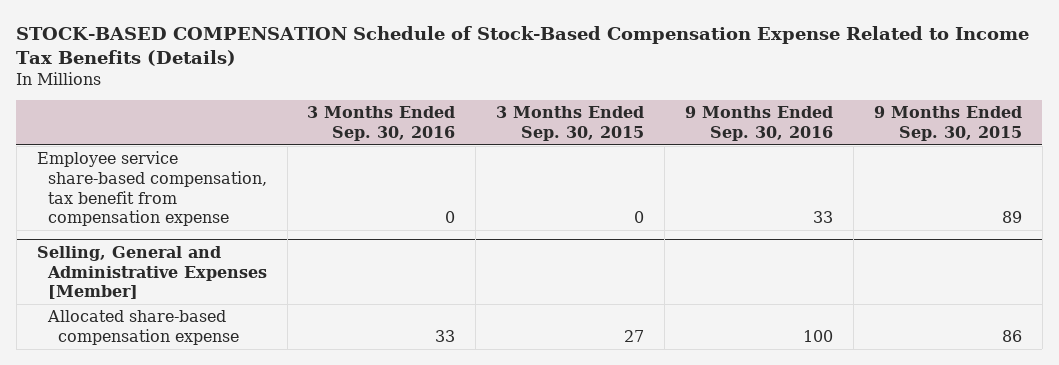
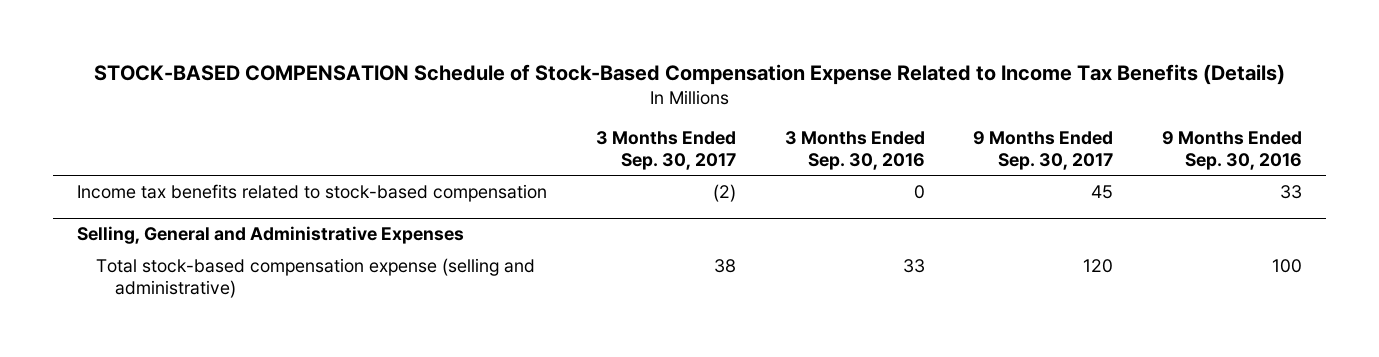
- | 3 Months Ended Sep. 30, 2016 | 3 Months Ended Sep. 30, 2015 | 9 Months Ended Sep. 30, 2016 | 9 Months Ended Sep. 30, 2015
+ | 3 Months Ended Sep. 30, 2017 | 3 Months Ended Sep. 30, 2016 | 9 Months Ended Sep. 30, 2017 | 9 Months Ended Sep. 30, 2016
- Employee service share-based compensation, tax benefit from compensation expense | 0 | 0 | 33 | 89
- Selling, General and Administrative Expenses [Member]
- Allocated share-based compensation expense | 33 | 27 | 100 | 86
+ Income tax benefits related to stock-based compensation | (2) | 0 | 45 | 33
+ Selling, General and Administrative Expenses
+ Total stock-based compensation expense (selling and administrative) | 38 | 33 | 120 | 100

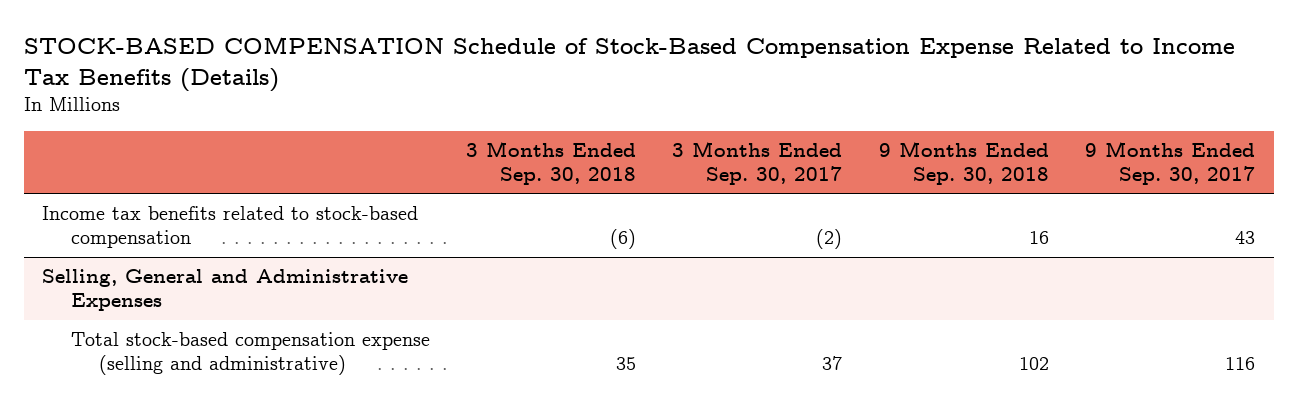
- | 3 Months Ended Sep. 30, 2017 | 3 Months Ended Sep. 30, 2016 | 9 Months Ended Sep. 30, 2017 | 9 Months Ended Sep. 30, 2016
+ | 3 Months Ended Sep. 30, 2018 | 3 Months Ended Sep. 30, 2017 | 9 Months Ended Sep. 30, 2018 | 9 Months Ended Sep. 30, 2017
- Income tax benefits related to stock-based compensation | (2) | 0 | 45 | 33
+ Income tax benefits related to stock-based compensation | (6) | (2) | 16 | 43
@ Selling, General and Administrative Expenses
- Total stock-based compensation expense (selling and administrative) | 38 | 33 | 120 | 100
+ Total stock-based compensation expense (selling and administrative) | 35 | 37 | 102 | 116

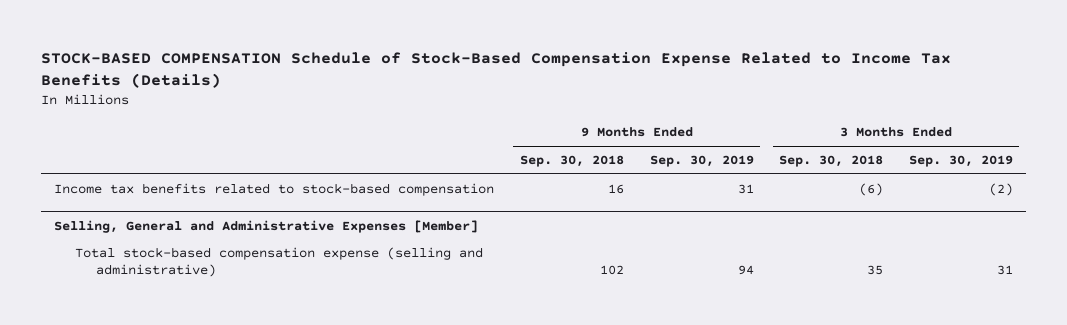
- | 3 Months Ended Sep. 30, 2018 | 3 Months Ended Sep. 30, 2017 | 9 Months Ended Sep. 30, 2018 | 9 Months Ended Sep. 30, 2017
+ | 9 Months Ended Sep. 30, 2018 | 9 Months Ended Sep. 30, 2019 | 3 Months Ended Sep. 30, 2018 | 3 Months Ended Sep. 30, 2019
- Selling, General and Administrative Expenses
+ Selling, General and Administrative Expenses [Member]

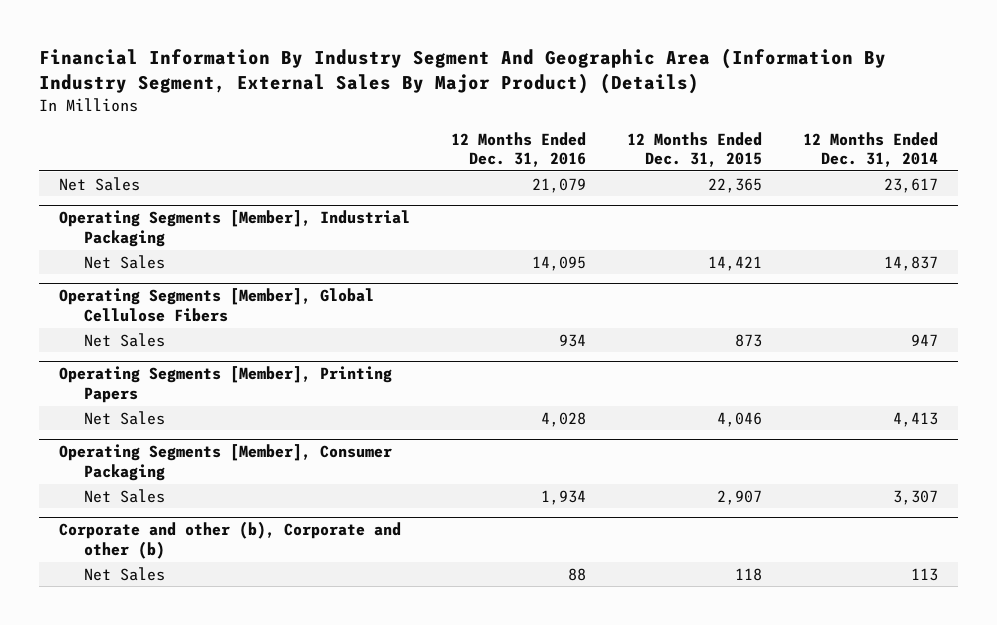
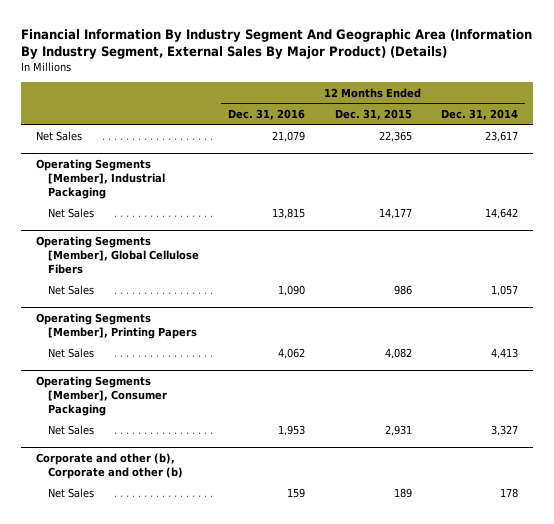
@ Operating Segments [Member], Industrial Packaging
- Net Sales | 14,095 | 14,421 | 14,837
+ Net Sales | 13,815 | 14,177 | 14,642
@ Operating Segments [Member], Global Cellulose Fibers
- Net Sales | 934 | 873 | 947
+ Net Sales | 1,090 | 986 | 1,057
@ Operating Segments [Member], Printing Papers
- Net Sales | 4,028 | 4,046 | 4,413
+ Net Sales | 4,062 | 4,082 | 4,413
@ Operating Segments [Member], Consumer Packaging
- Net Sales | 1,934 | 2,907 | 3,307
+ Net Sales | 1,953 | 2,931 | 3,327
@ Corporate and other (b), Corporate and other (b)
- Net Sales | 88 | 118 | 113
+ Net Sales | 159 | 189 | 178

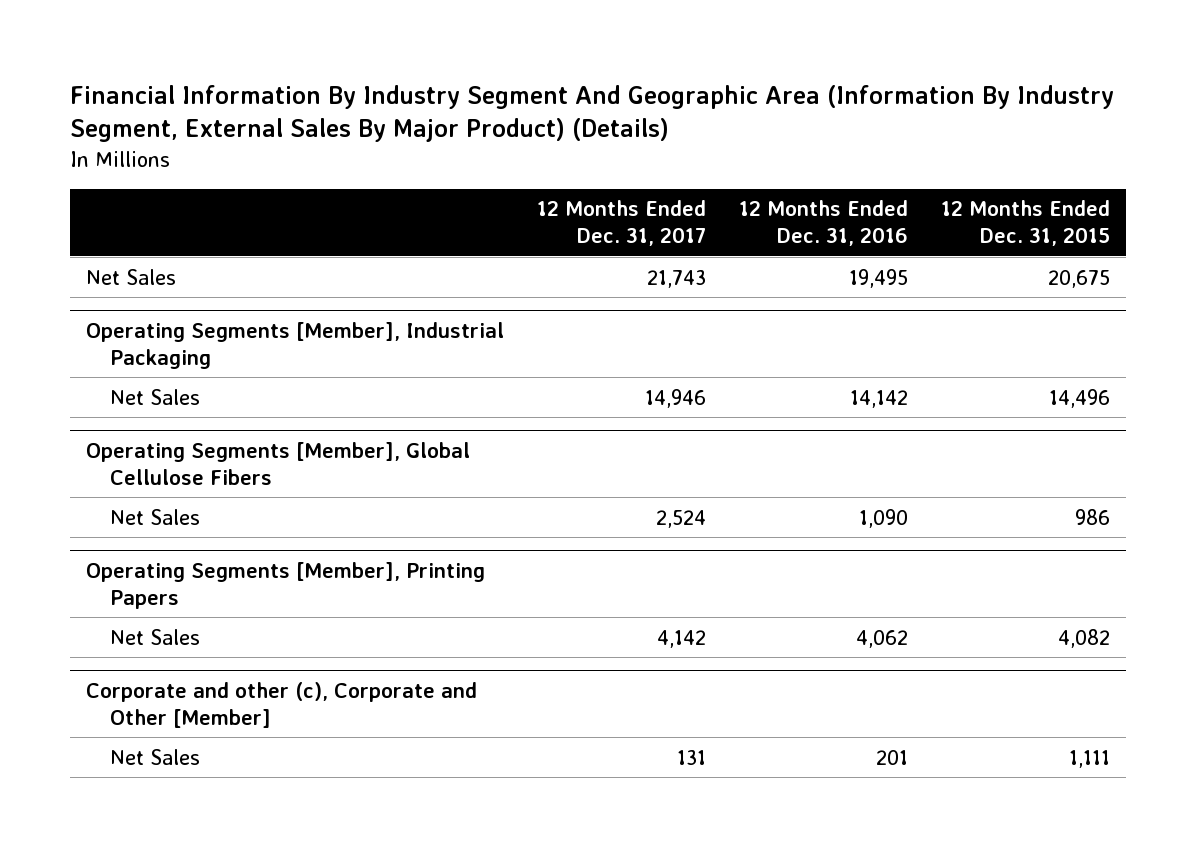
- | 12 Months Ended Dec. 31, 2016 | 12 Months Ended Dec. 31, 2015 | 12 Months Ended Dec. 31, 2014
+ | 12 Months Ended Dec. 31, 2017 | 12 Months Ended Dec. 31, 2016 | 12 Months Ended Dec. 31, 2015
- Net Sales | 21,079 | 22,365 | 23,617
+ Net Sales | 21,743 | 19,495 | 20,675
@ Operating Segments [Member], Industrial Packaging
- Net Sales | 13,815 | 14,177 | 14,642
+ Net Sales | 14,946 | 14,142 | 14,496
- Operating Segments [Member], Consumer Packaging
- Net Sales | 1,953 | 2,931 | 3,327
- Corporate and other (b), Corporate and other (b)
- Net Sales | 159 | 189 | 178
+ Corporate and other (c), Corporate and Other [Member]
+ Net Sales | 131 | 201 | 1,111

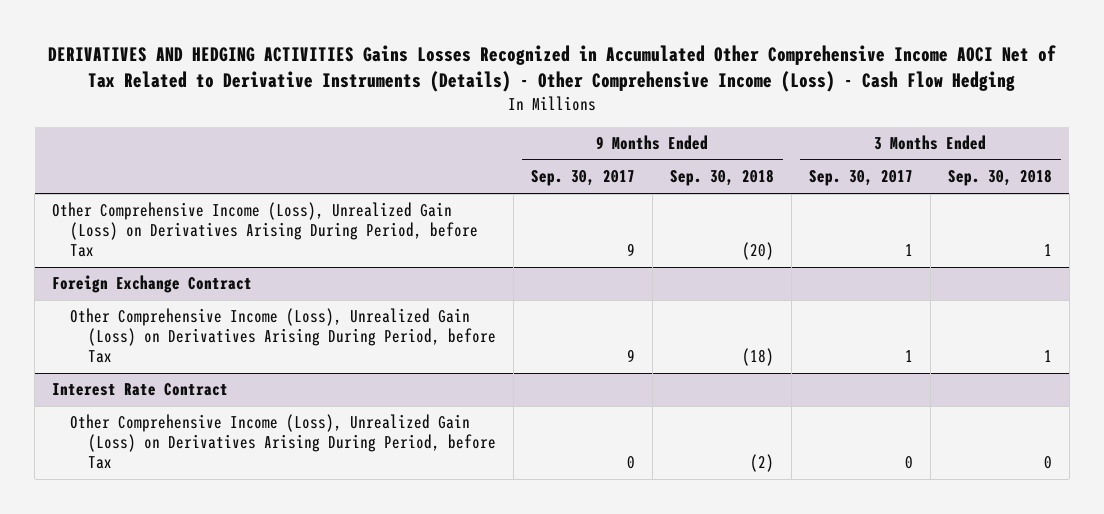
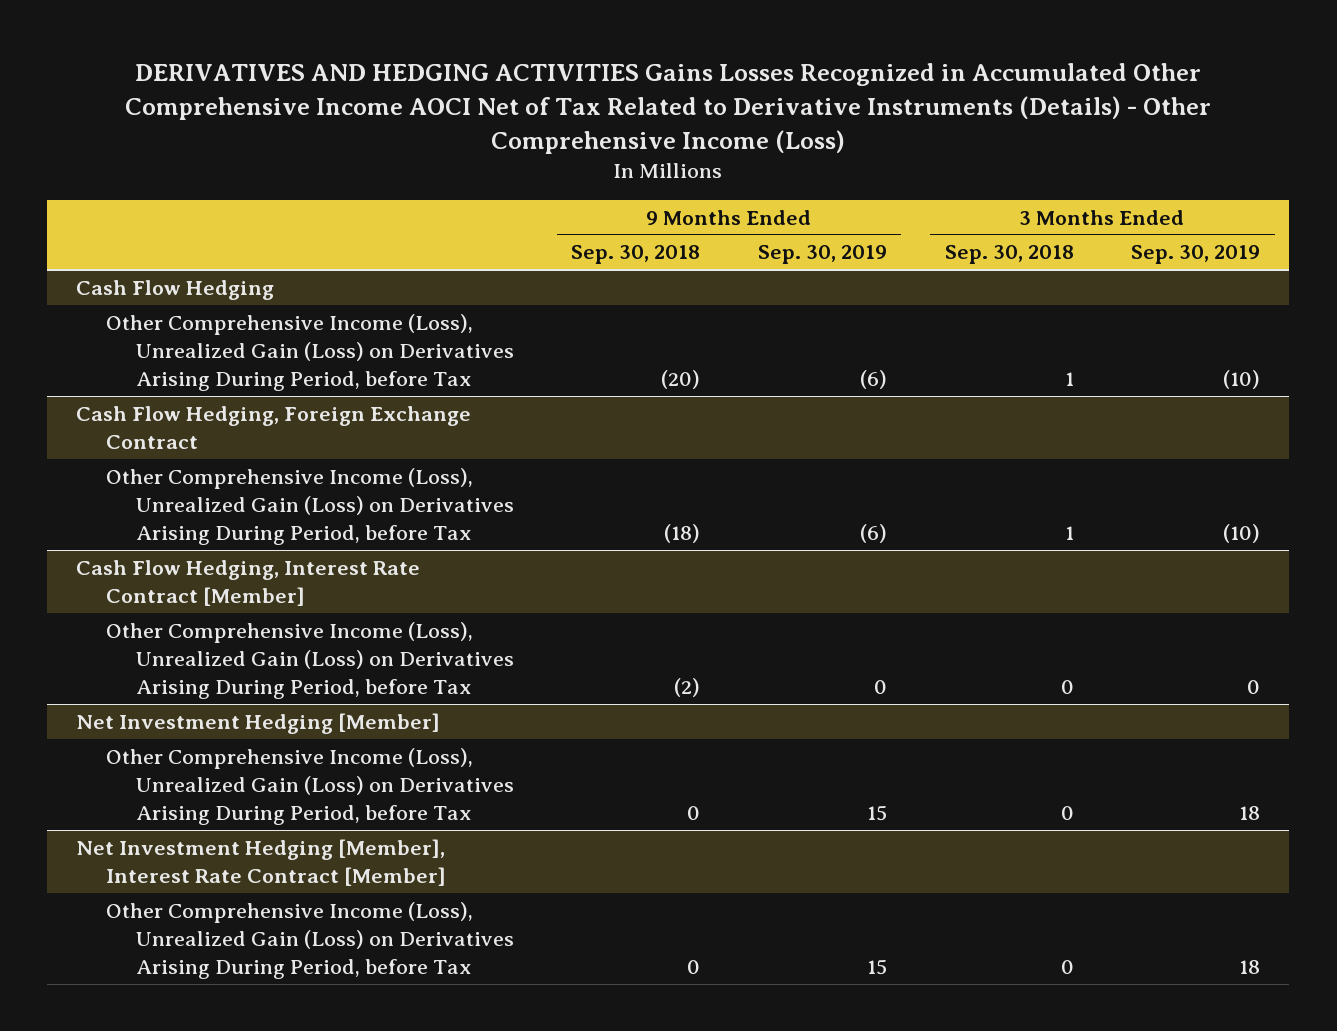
- DERIVATIVES AND HEDGING ACTIVITIES Gains Losses Recognized in Accumulated Other Comprehensive Income AOCI Net of Tax Related to Derivative Instruments (Details) - Other Comprehensive Income (Loss) - Cash Flow Hedging
+ DERIVATIVES AND HEDGING ACTIVITIES Gains Losses Recognized in Accumulated Other Comprehensive Income AOCI Net of Tax Related to Derivative Instruments (Details) - Other Comprehensive Income (Loss)
- | 9 Months Ended Sep. 30, 2017 | 9 Months Ended Sep. 30, 2018 | 3 Months Ended Sep. 30, 2017 | 3 Months Ended Sep. 30, 2018
+ | 9 Months Ended Sep. 30, 2018 | 9 Months Ended Sep. 30, 2019 | 3 Months Ended Sep. 30, 2018 | 3 Months Ended Sep. 30, 2019
+ Cash Flow Hedging
- Foreign Exchange Contract
+ Cash Flow Hedging, Foreign Exchange Contract
- Interest Rate Contract
+ Cash Flow Hedging, Interest Rate Contract [Member]
+ Net Investment Hedging [Member]
+ Other Comprehensive Income (Loss), Unrealized Gain (Loss) on Derivatives Arising During Period, before Tax | 0 | 15 | 0 | 18
+ Net Investment Hedging [Member], Interest Rate Contract [Member]
+ Other Comprehensive Income (Loss), Unrealized Gain (Loss) on Derivatives Arising During Period, before Tax | 0 | 15 | 0 | 18

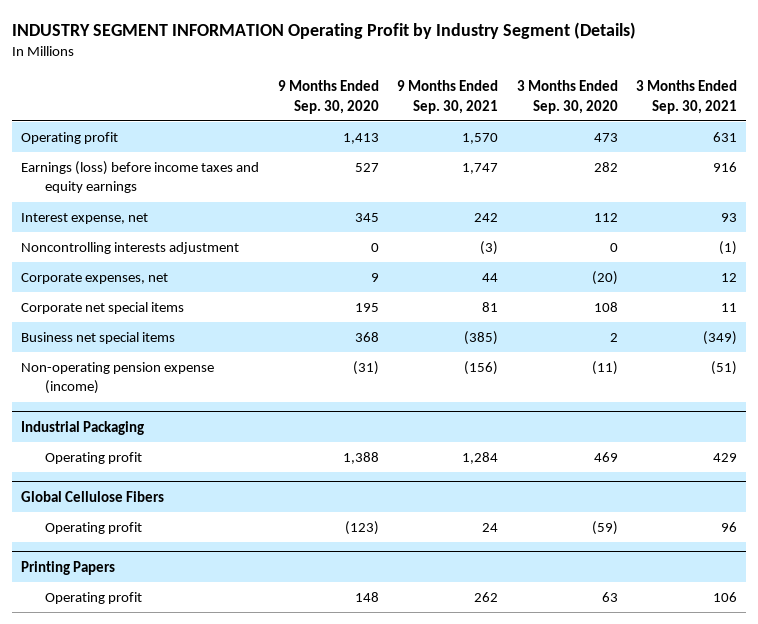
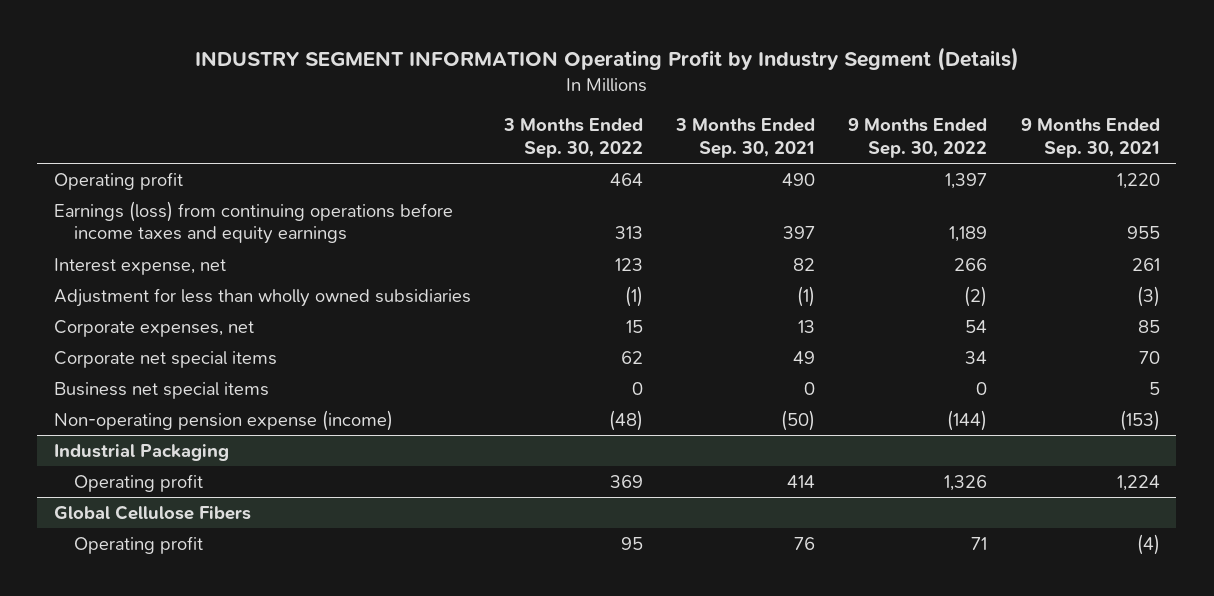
- | 9 Months Ended Sep. 30, 2020 | 9 Months Ended Sep. 30, 2021 | 3 Months Ended Sep. 30, 2020 | 3 Months Ended Sep. 30, 2021
+ | 3 Months Ended Sep. 30, 2022 | 3 Months Ended Sep. 30, 2021 | 9 Months Ended Sep. 30, 2022 | 9 Months Ended Sep. 30, 2021
- Operating profit | 1,413 | 1,570 | 473 | 631
- Earnings (loss) before income taxes and equity earnings | 527 | 1,747 | 282 | 916
- Interest expense, net | 345 | 242 | 112 | 93
- Noncontrolling interests adjustment | 0 | (3) | 0 | (1)
- Corporate expenses, net | 9 | 44 | (20) | 12
- Corporate net special items | 195 | 81 | 108 | 11
- Business net special items | 368 | (385) | 2 | (349)
- Non-operating pension expense (income) | (31) | (156) | (11) | (51)
+ Operating profit | 464 | 490 | 1,397 | 1,220
+ Earnings (loss) from continuing operations before income taxes and equity earnings | 313 | 397 | 1,189 | 955
+ Interest expense, net | 123 | 82 | 266 | 261
+ Adjustment for less than wholly owned subsidiaries | (1) | (1) | (2) | (3)
+ Corporate expenses, net | 15 | 13 | 54 | 85
+ Corporate net special items | 62 | 49 | 34 | 70
+ Business net special items | 0 | 0 | 0 | 5
+ Non-operating pension expense (income) | (48) | (50) | (144) | (153)
@ Industrial Packaging
- Operating profit | 1,388 | 1,284 | 469 | 429
+ Operating profit | 369 | 414 | 1,326 | 1,224
@ Global Cellulose Fibers
- Operating profit | (123) | 24 | (59) | 96
- Printing Papers
- Operating profit | 148 | 262 | 63 | 106
@ Global Cellulose Fibers
+ Operating profit | 95 | 76 | 71 | (4)

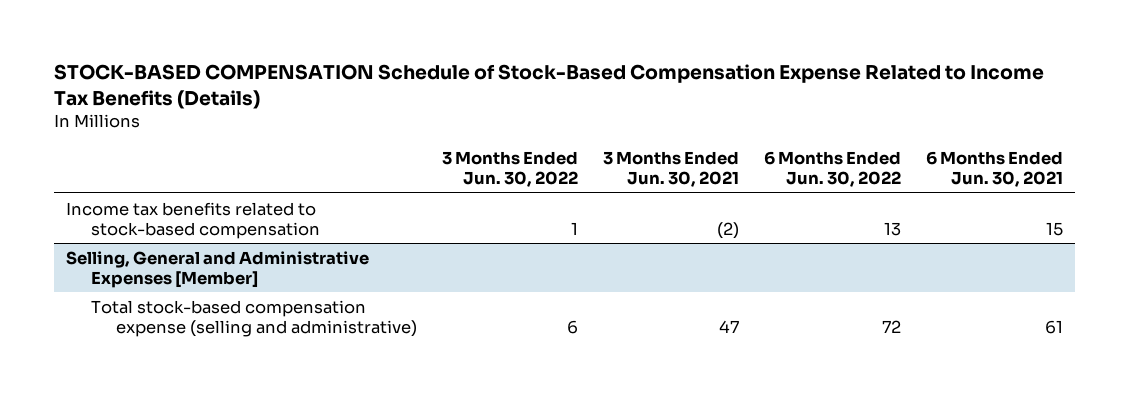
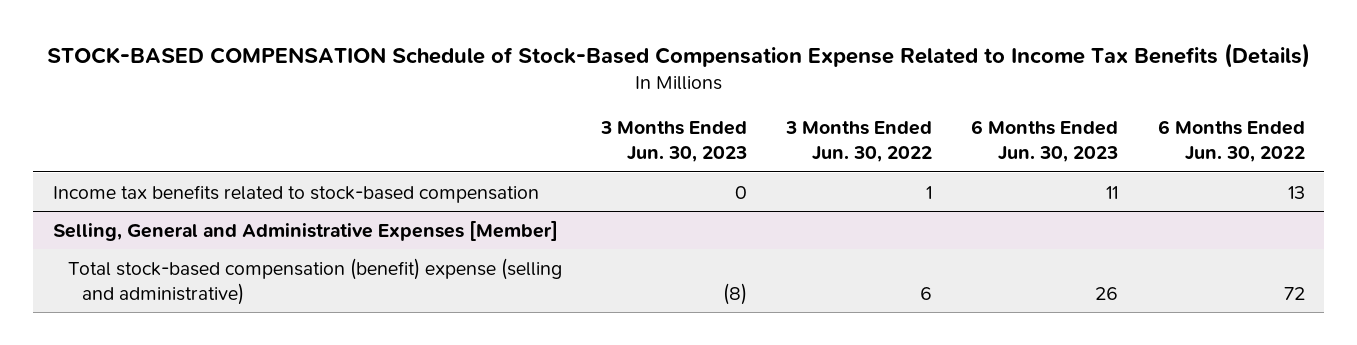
- | 3 Months Ended Jun. 30, 2022 | 3 Months Ended Jun. 30, 2021 | 6 Months Ended Jun. 30, 2022 | 6 Months Ended Jun. 30, 2021
+ | 3 Months Ended Jun. 30, 2023 | 3 Months Ended Jun. 30, 2022 | 6 Months Ended Jun. 30, 2023 | 6 Months Ended Jun. 30, 2022
@ Selling, General and Administrative Expenses [Member]
- Total stock-based compensation expense (selling and administrative) | 6 | 47 | 72 | 61
+ Total stock-based compensation (benefit) expense (selling and administrative) | (8) | 6 | 26 | 72

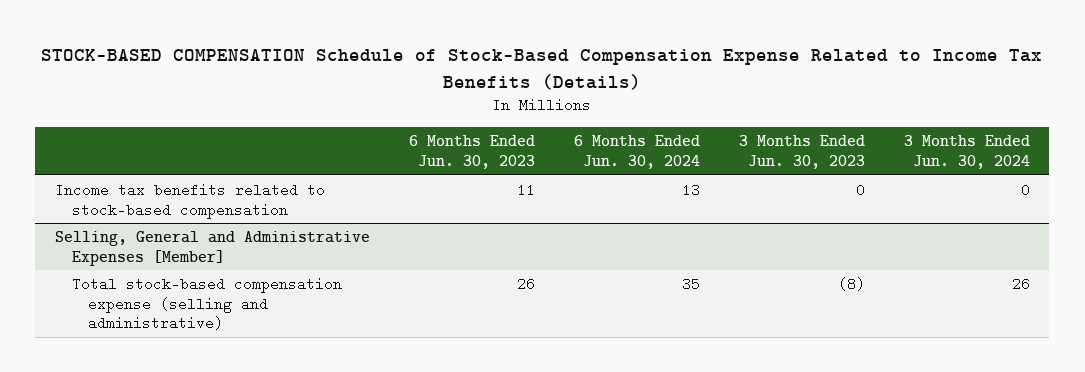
- | 3 Months Ended Jun. 30, 2023 | 3 Months Ended Jun. 30, 2022 | 6 Months Ended Jun. 30, 2023 | 6 Months Ended Jun. 30, 2022
+ | 6 Months Ended Jun. 30, 2023 | 6 Months Ended Jun. 30, 2024 | 3 Months Ended Jun. 30, 2023 | 3 Months Ended Jun. 30, 2024
@ Selling, General and Administrative Expenses [Member]
- Total stock-based compensation (benefit) expense (selling and administrative) | (8) | 6 | 26 | 72
+ Total stock-based compensation expense (selling and administrative) | 26 | 35 | (8) | 26

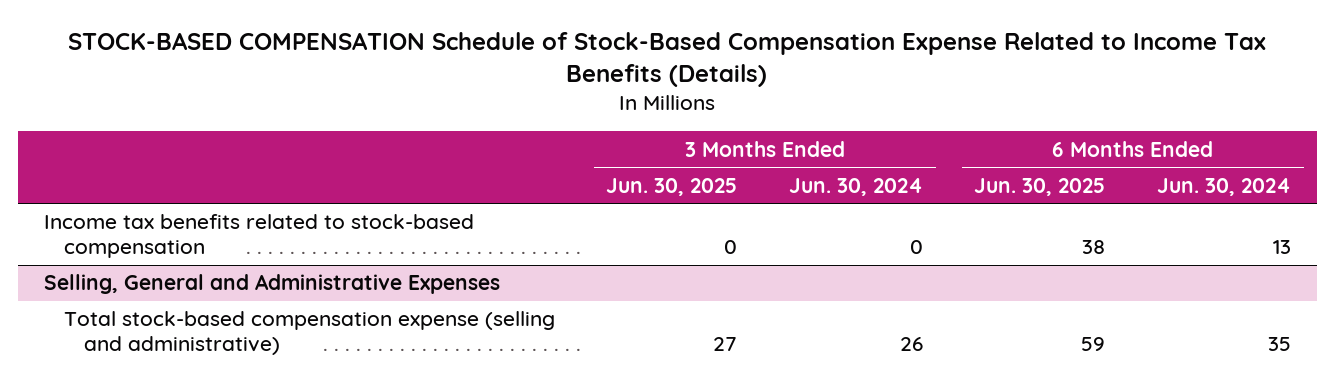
- | 6 Months Ended Jun. 30, 2023 | 6 Months Ended Jun. 30, 2024 | 3 Months Ended Jun. 30, 2023 | 3 Months Ended Jun. 30, 2024
+ | 3 Months Ended Jun. 30, 2025 | 3 Months Ended Jun. 30, 2024 | 6 Months Ended Jun. 30, 2025 | 6 Months Ended Jun. 30, 2024
- Selling, General and Administrative Expenses [Member]
+ Selling, General and Administrative Expenses

